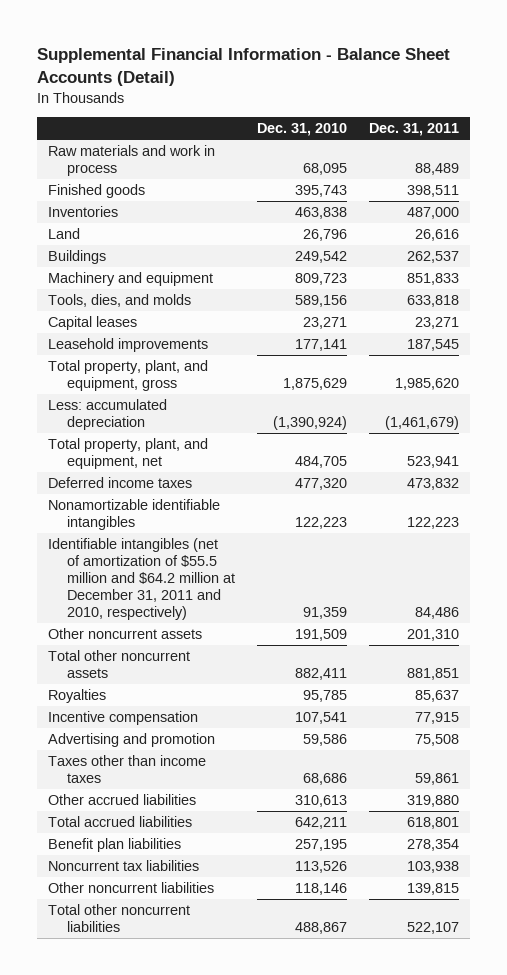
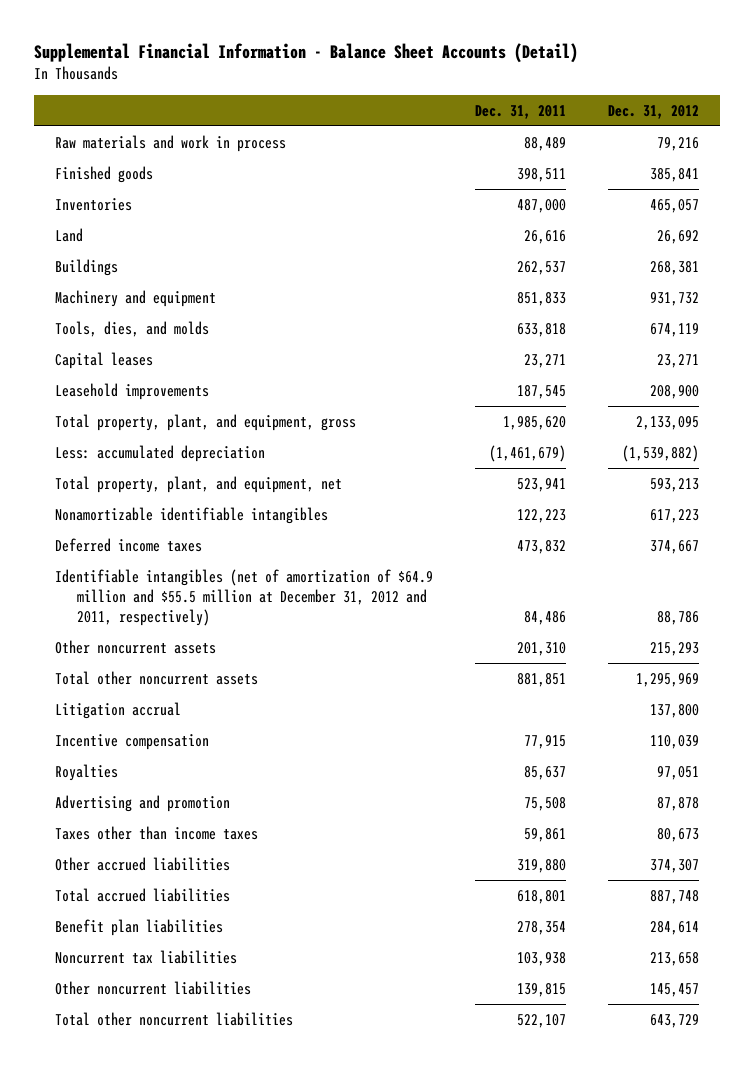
- | Dec. 31, 2010 | Dec. 31, 2011
+ | Dec. 31, 2011 | Dec. 31, 2012
- Identifiable intangibles (net of amortization of $55.5 million and $64.2 million at December 31, 2011 and 2010, respectively) | 91,359 | 84,486
moved down: Deferred income taxes | 473,832 | 374,667
+ Identifiable intangibles (net of amortization of $64.9 million and $55.5 million at December 31, 2012 and 2011, respectively) | 84,486 | 88,786
+ Litigation accrual | | 137,800
moved down: Royalties | 85,637 | 97,051

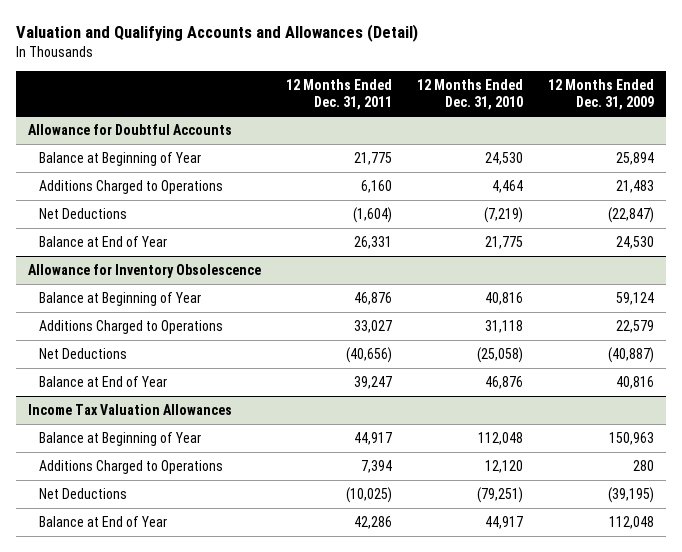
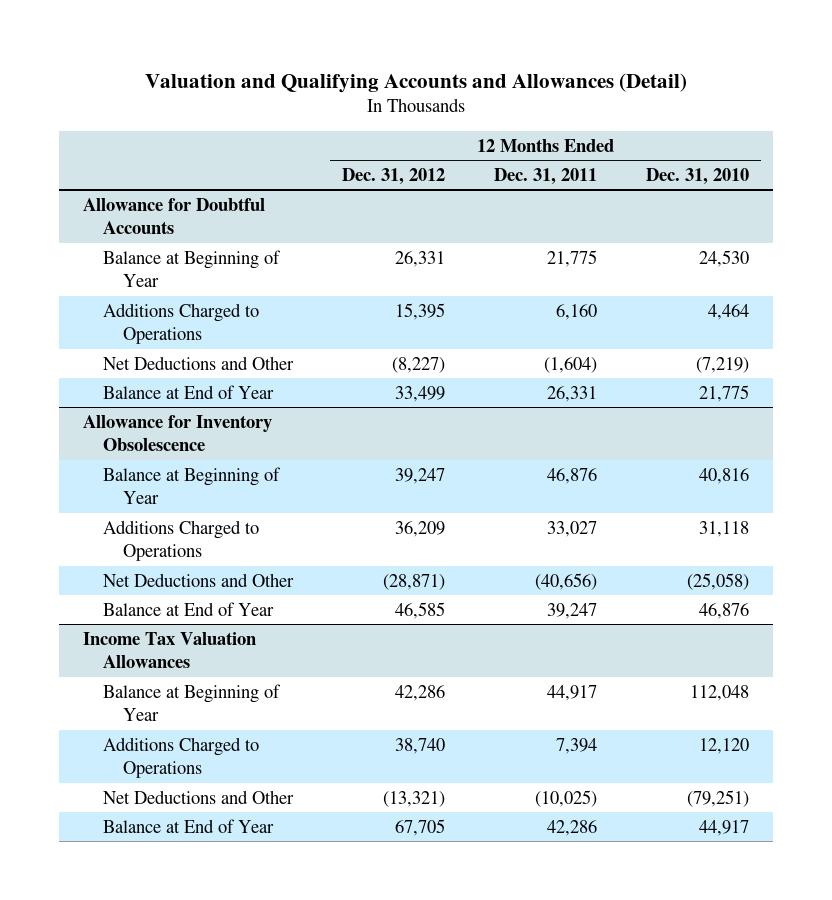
- | 12 Months Ended Dec. 31, 2011 | 12 Months Ended Dec. 31, 2010 | 12 Months Ended Dec. 31, 2009
+ | 12 Months Ended Dec. 31, 2012 | 12 Months Ended Dec. 31, 2011 | 12 Months Ended Dec. 31, 2010
@ Allowance for Doubtful Accounts
- Net Deductions | (1,604) | (7,219) | (22,847)
+ Net Deductions and Other | (8,227) | (1,604) | (7,219)
@ Allowance for Inventory Obsolescence
- Net Deductions | (40,656) | (25,058) | (40,887)
+ Net Deductions and Other | (28,871) | (40,656) | (25,058)
@ Income Tax Valuation Allowances
- Net Deductions | (10,025) | (79,251) | (39,195)
+ Net Deductions and Other | (13,321) | (10,025) | (79,251)

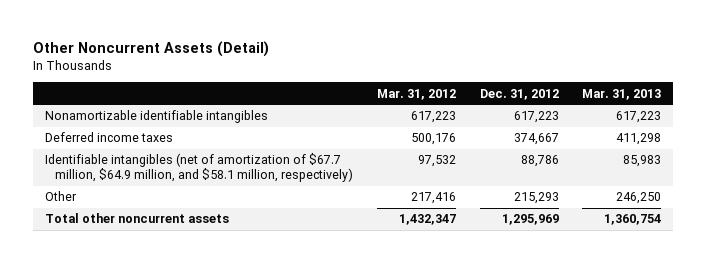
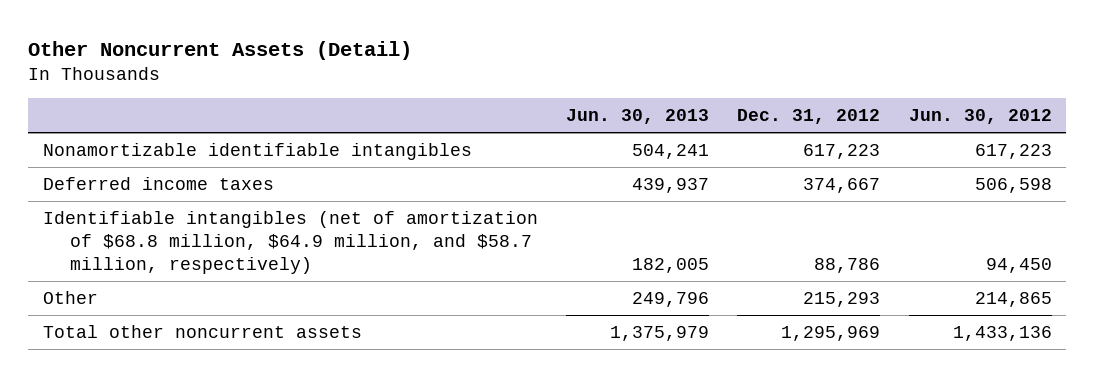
- | Mar. 31, 2012 | Dec. 31, 2012 | Mar. 31, 2013
+ | Jun. 30, 2013 | Dec. 31, 2012 | Jun. 30, 2012
- Identifiable intangibles (net of amortization of $67.7 million, $64.9 million, and $58.1 million, respectively) | 97,532 | 88,786 | 85,983
+ Identifiable intangibles (net of amortization of $68.8 million, $64.9 million, and $58.7 million, respectively) | 182,005 | 88,786 | 94,450

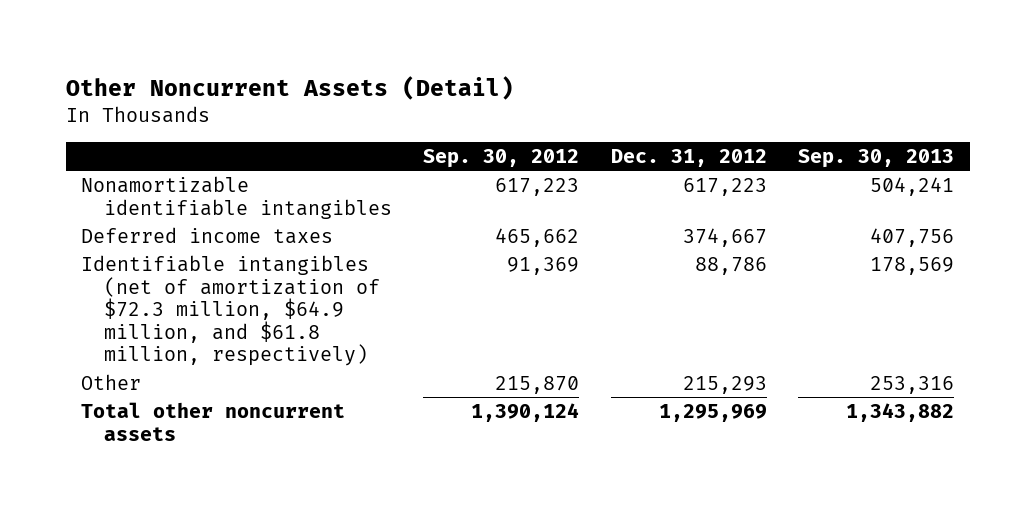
- | Jun. 30, 2013 | Dec. 31, 2012 | Jun. 30, 2012
+ | Sep. 30, 2012 | Dec. 31, 2012 | Sep. 30, 2013
- Identifiable intangibles (net of amortization of $68.8 million, $64.9 million, and $58.7 million, respectively) | 182,005 | 88,786 | 94,450
+ Identifiable intangibles (net of amortization of $72.3 million, $64.9 million, and $61.8 million, respectively) | 91,369 | 88,786 | 178,569

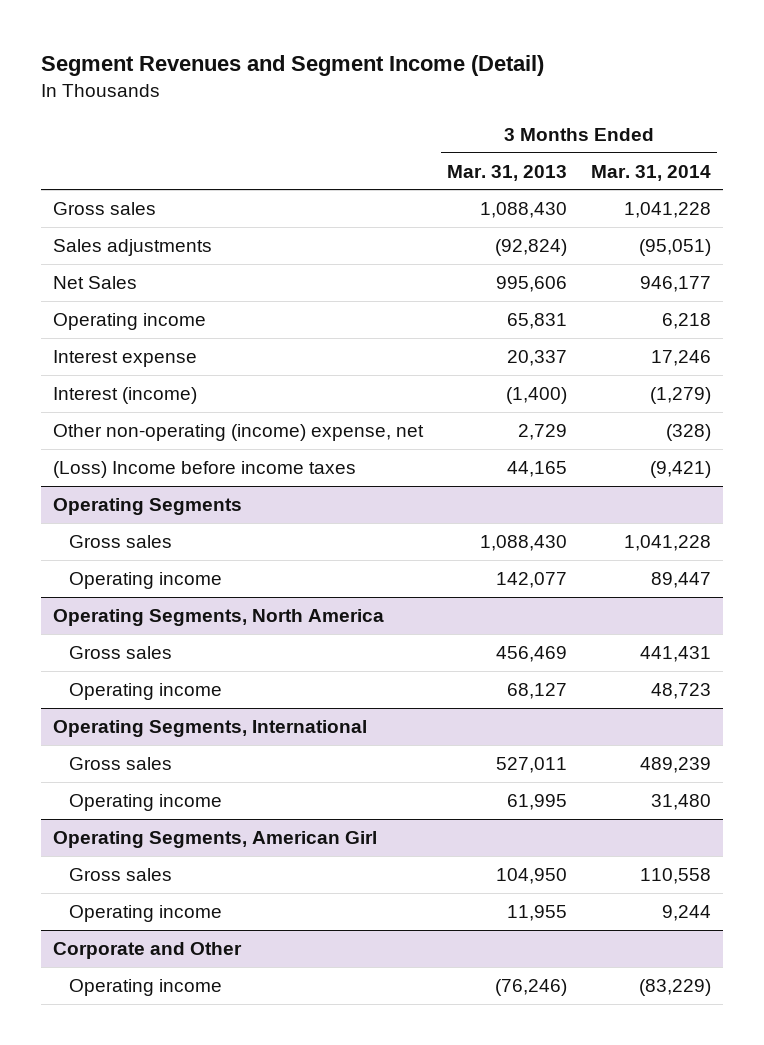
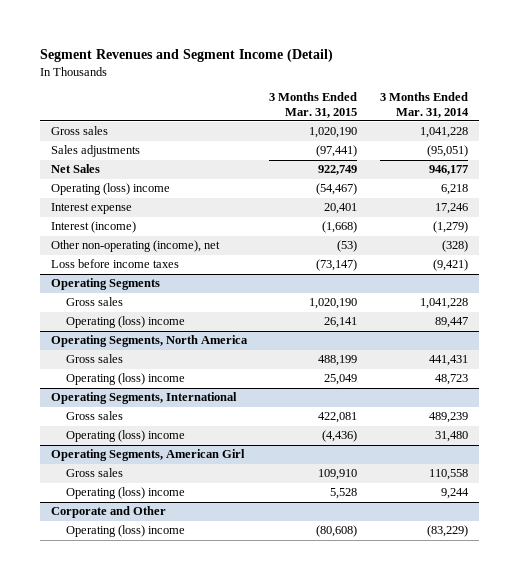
- | 3 Months Ended Mar. 31, 2013 | 3 Months Ended Mar. 31, 2014
+ | 3 Months Ended Mar. 31, 2015 | 3 Months Ended Mar. 31, 2014
- Operating income | 65,831 | 6,218
+ Operating (loss) income | (54,467) | 6,218
- Other non-operating (income) expense, net | 2,729 | (328)
- (Loss) Income before income taxes | 44,165 | (9,421)
+ Other non-operating (income), net | (53) | (328)
+ Loss before income taxes | (73,147) | (9,421)
@ Operating Segments
- Operating income | 142,077 | 89,447
+ Operating (loss) income | 26,141 | 89,447
@ Operating Segments, North America
- Operating income | 68,127 | 48,723
+ Operating (loss) income | 25,049 | 48,723
@ Operating Segments, International
- Operating income | 61,995 | 31,480
+ Operating (loss) income | (4,436) | 31,480
@ Operating Segments, American Girl
- Operating income | 11,955 | 9,244
+ Operating (loss) income | 5,528 | 9,244
@ Corporate and Other
- Operating income | (76,246) | (83,229)
+ Operating (loss) income | (80,608) | (83,229)

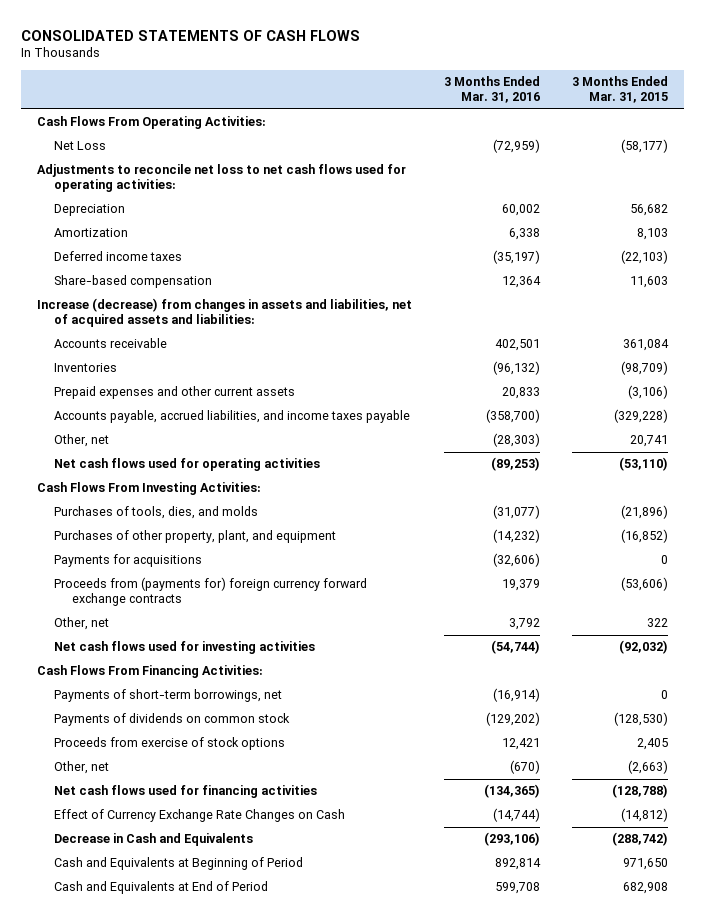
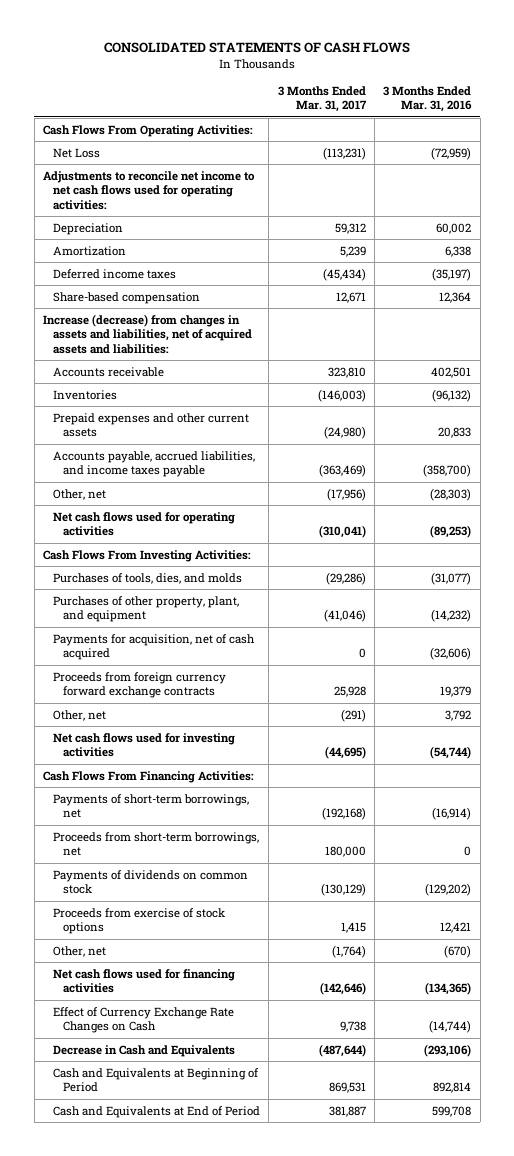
- | 3 Months Ended Mar. 31, 2016 | 3 Months Ended Mar. 31, 2015
+ | 3 Months Ended Mar. 31, 2017 | 3 Months Ended Mar. 31, 2016
- Adjustments to reconcile net loss to net cash flows used for operating activities:
+ Adjustments to reconcile net income to net cash flows used for operating activities:
- Payments for acquisitions | (32,606) | 0
- Proceeds from (payments for) foreign currency forward exchange contracts | 19,379 | (53,606)
+ Payments for acquisition, net of cash acquired | 0 | (32,606)
+ Proceeds from foreign currency forward exchange contracts | 25,928 | 19,379
+ Proceeds from short-term borrowings, net | 180,000 | 0

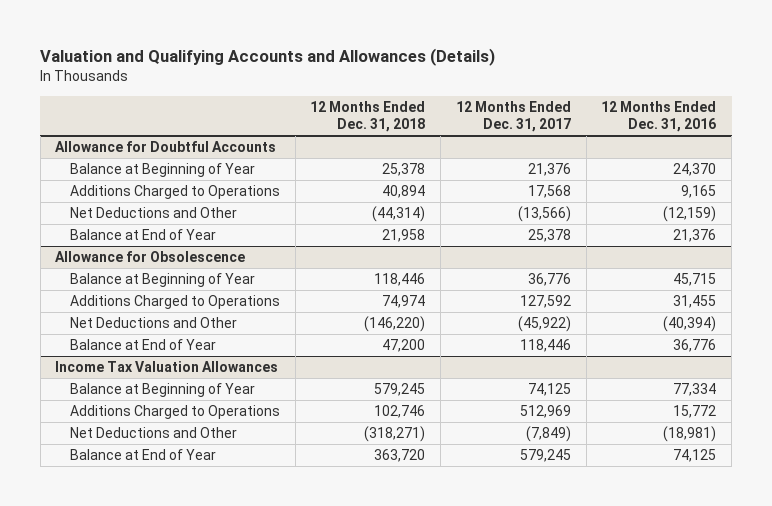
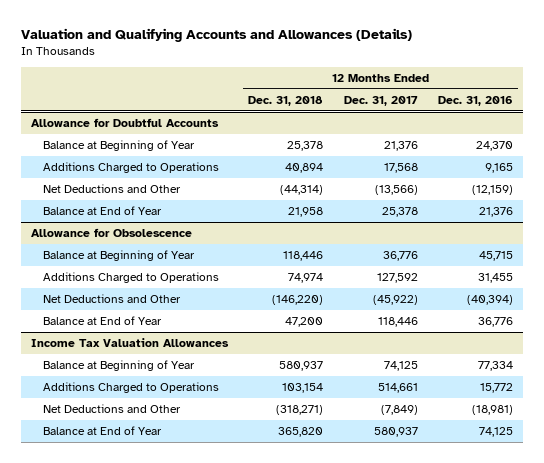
@ Income Tax Valuation Allowances
- Balance at Beginning of Year | 579,245 | 74,125 | 77,334
- Additions Charged to Operations | 102,746 | 512,969 | 15,772
+ Balance at Beginning of Year | 580,937 | 74,125 | 77,334
+ Additions Charged to Operations | 103,154 | 514,661 | 15,772
- Balance at End of Year | 363,720 | 579,245 | 74,125
+ Balance at End of Year | 365,820 | 580,937 | 74,125

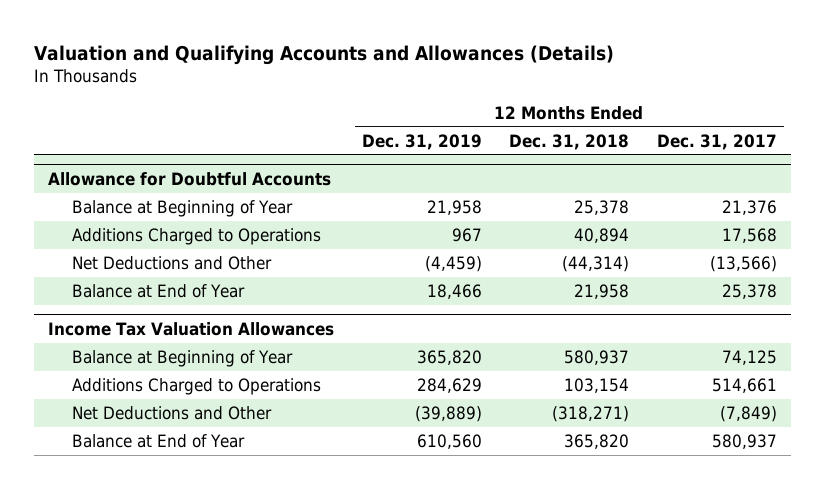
- | 12 Months Ended Dec. 31, 2018 | 12 Months Ended Dec. 31, 2017 | 12 Months Ended Dec. 31, 2016
+ | 12 Months Ended Dec. 31, 2019 | 12 Months Ended Dec. 31, 2018 | 12 Months Ended Dec. 31, 2017
- Allowance for Obsolescence
- Balance at Beginning of Year | 118,446 | 36,776 | 45,715
- Additions Charged to Operations | 74,974 | 127,592 | 31,455
- Net Deductions and Other | (146,220) | (45,922) | (40,394)
- Balance at End of Year | 47,200 | 118,446 | 36,776

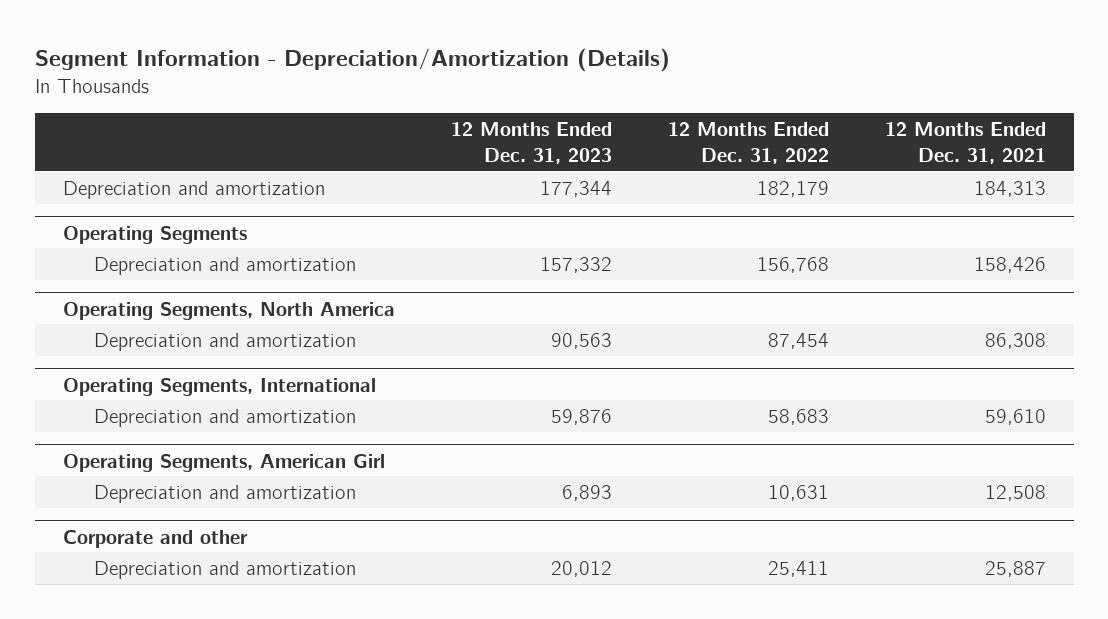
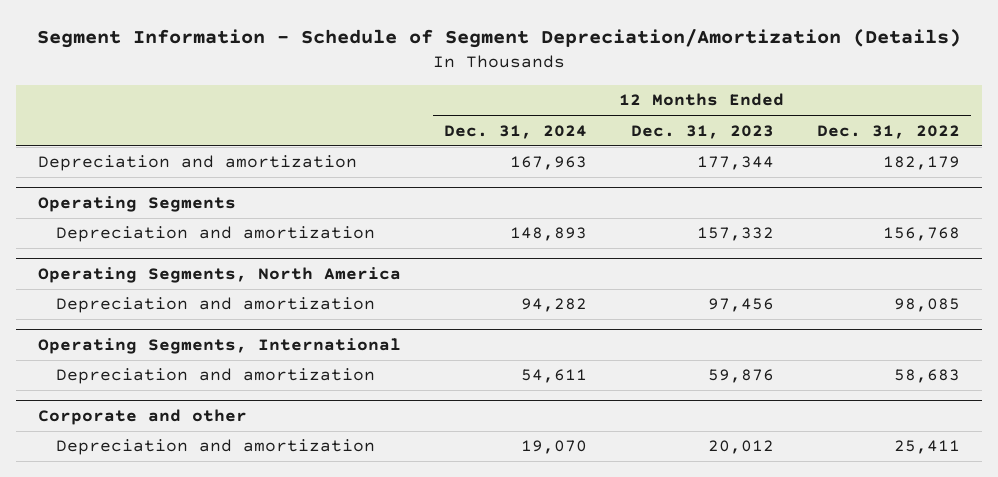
- Segment Information - Depreciation/Amortization (Details)
+ Segment Information - Schedule of Segment Depreciation/Amortization (Details)
- | 12 Months Ended Dec. 31, 2023 | 12 Months Ended Dec. 31, 2022 | 12 Months Ended Dec. 31, 2021
+ | 12 Months Ended Dec. 31, 2024 | 12 Months Ended Dec. 31, 2023 | 12 Months Ended Dec. 31, 2022
@ Operating Segments, North America
- Depreciation and amortization | 90,563 | 87,454 | 86,308
+ Depreciation and amortization | 94,282 | 97,456 | 98,085
- Operating Segments, American Girl
- Depreciation and amortization | 6,893 | 10,631 | 12,508

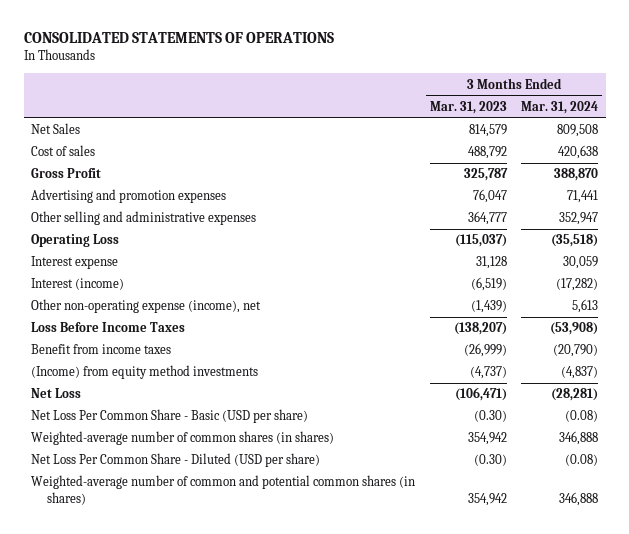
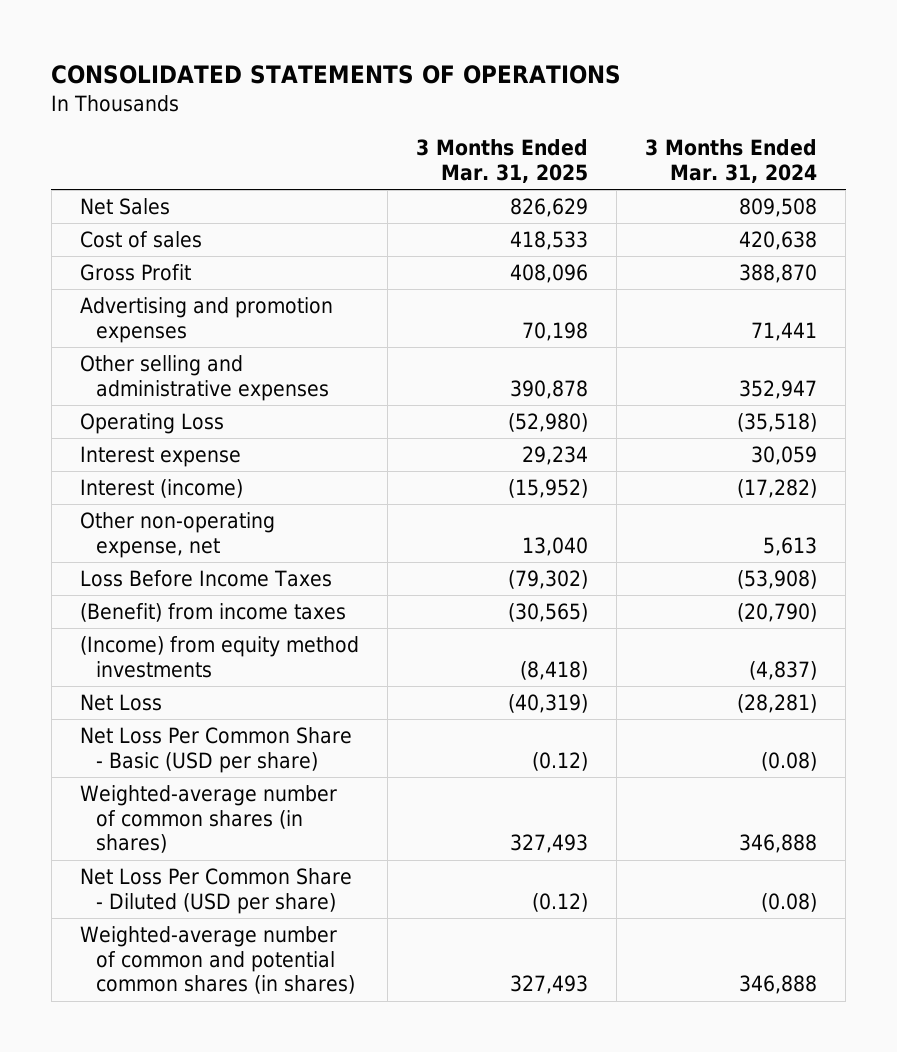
- | 3 Months Ended Mar. 31, 2023 | 3 Months Ended Mar. 31, 2024
+ | 3 Months Ended Mar. 31, 2025 | 3 Months Ended Mar. 31, 2024
- Other non-operating expense (income), net | (1,439) | 5,613
+ Other non-operating expense, net | 13,040 | 5,613
- Benefit from income taxes | (26,999) | (20,790)
+ (Benefit) from income taxes | (30,565) | (20,790)

